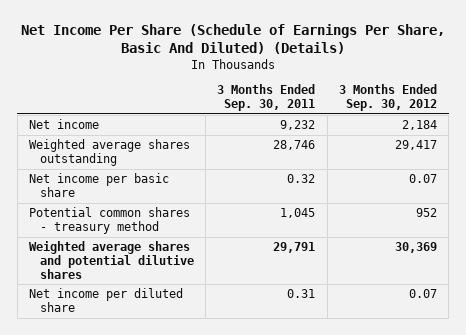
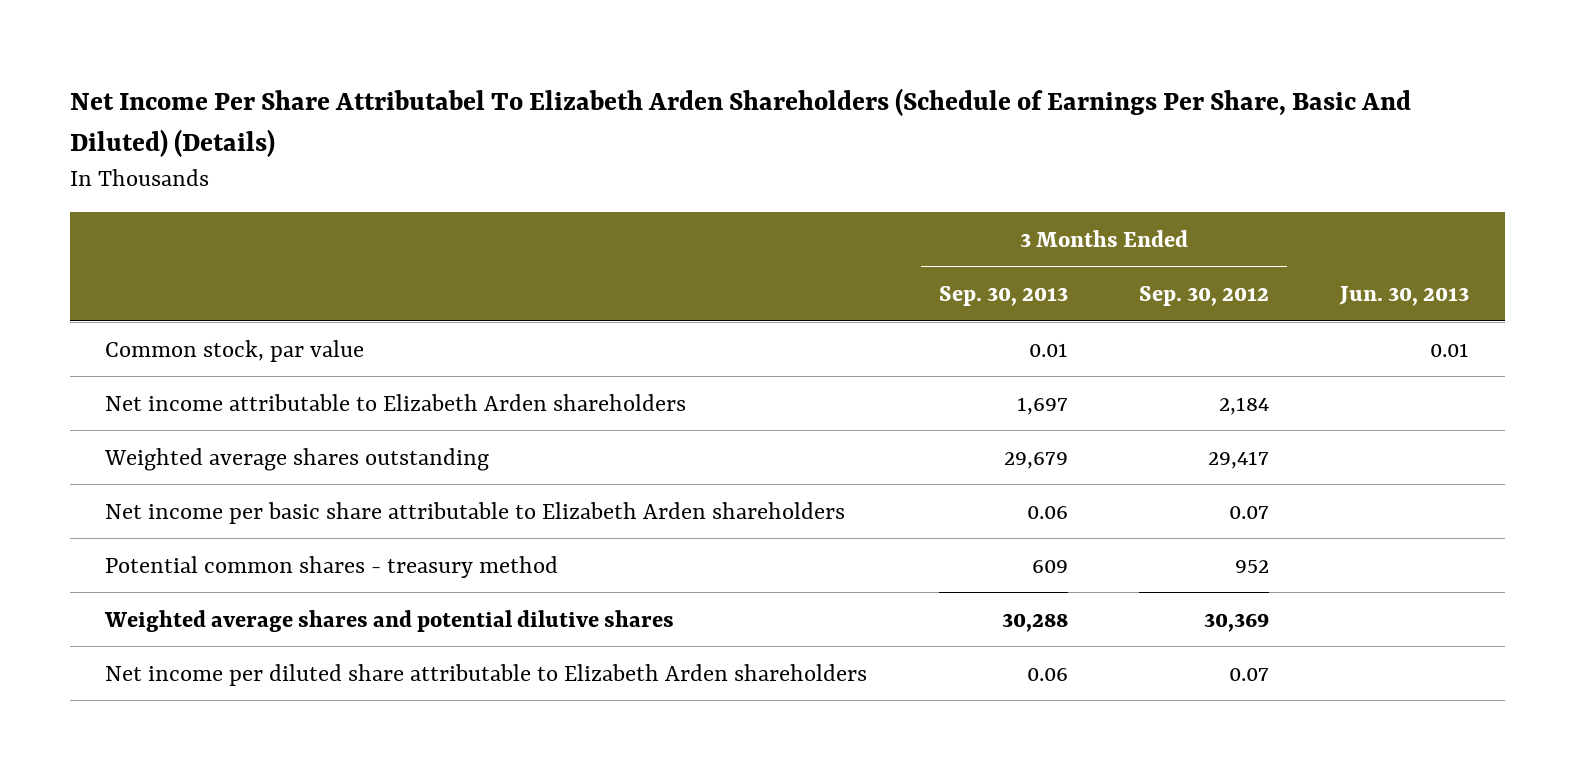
- Net Income Per Share (Schedule of Earnings Per Share, Basic And Diluted) (Details)
+ Net Income Per Share Attributabel To Elizabeth Arden Shareholders (Schedule of Earnings Per Share, Basic And Diluted) (Details)
- | 3 Months Ended Sep. 30, 2011 | 3 Months Ended Sep. 30, 2012
+ | 3 Months Ended Sep. 30, 2013 | 3 Months Ended Sep. 30, 2012 | Jun. 30, 2013
- Net income | 9,232 | 2,184
+ Common stock, par value | 0.01 | | 0.01
+ Net income attributable to Elizabeth Arden shareholders | 1,697 | 2,184 |
- Net income per basic share | 0.32 | 0.07
+ Net income per basic share attributable to Elizabeth Arden shareholders | 0.06 | 0.07 |
- Net income per diluted share | 0.31 | 0.07
+ Net income per diluted share attributable to Elizabeth Arden shareholders | 0.06 | 0.07 |

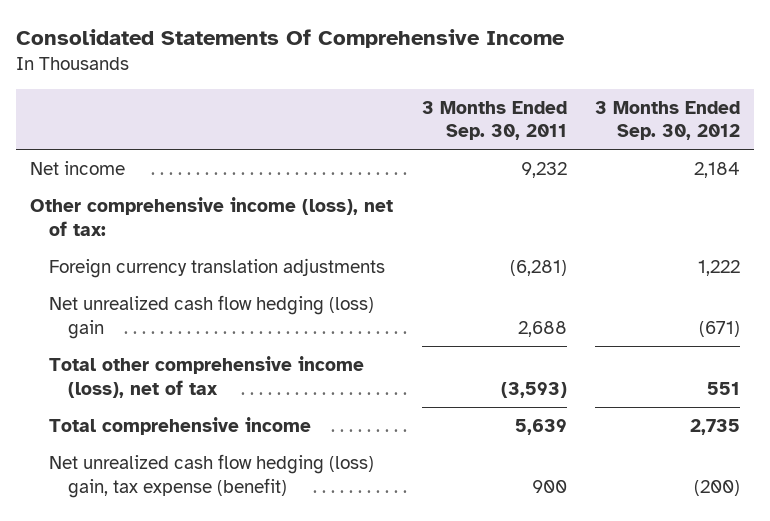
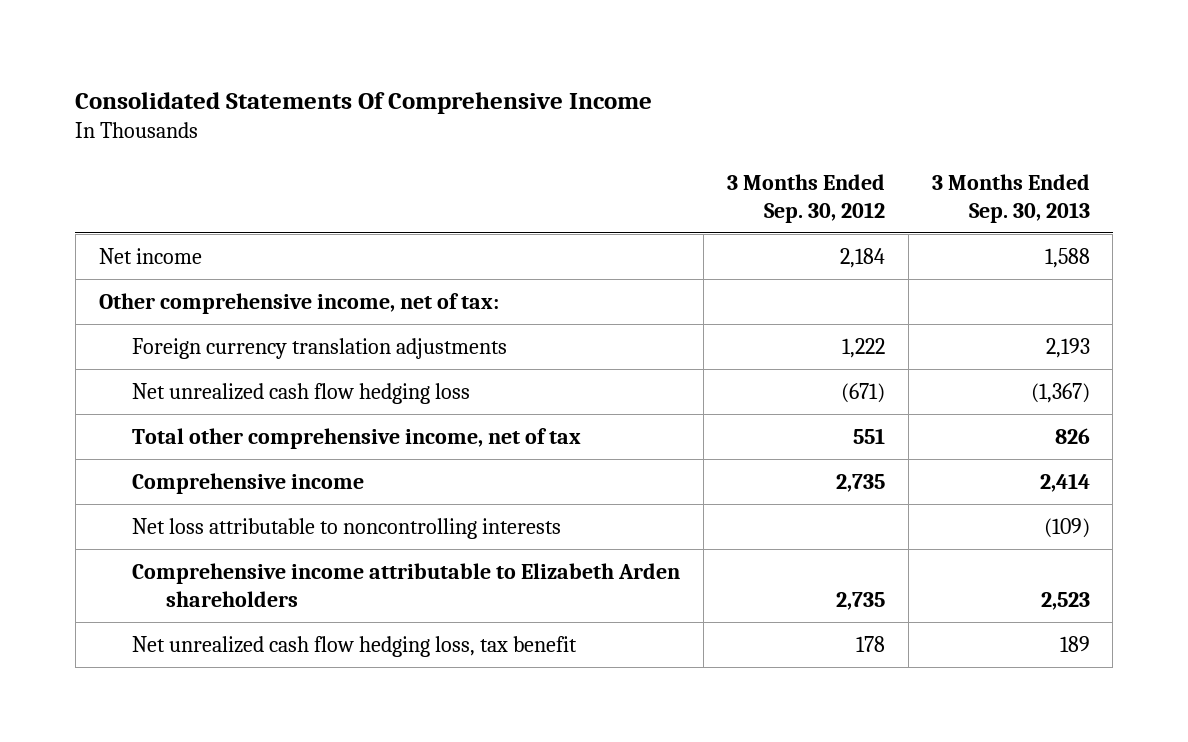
- | 3 Months Ended Sep. 30, 2011 | 3 Months Ended Sep. 30, 2012
+ | 3 Months Ended Sep. 30, 2012 | 3 Months Ended Sep. 30, 2013
- Other comprehensive income (loss), net of tax:
+ Other comprehensive income, net of tax:
- Net unrealized cash flow hedging (loss) gain | 2,688 | (671)
- Total other comprehensive income (loss), net of tax | (3,593) | 551
- Total comprehensive income | 5,639 | 2,735
- Net unrealized cash flow hedging (loss) gain, tax expense (benefit) | 900 | (200)
+ Net unrealized cash flow hedging loss | (671) | (1,367)
+ Total other comprehensive income, net of tax | 551 | 826
+ Comprehensive income | 2,735 | 2,414
+ Net loss attributable to noncontrolling interests | | (109)
+ Comprehensive income attributable to Elizabeth Arden shareholders | 2,735 | 2,523
+ Net unrealized cash flow hedging loss, tax benefit | 178 | 189

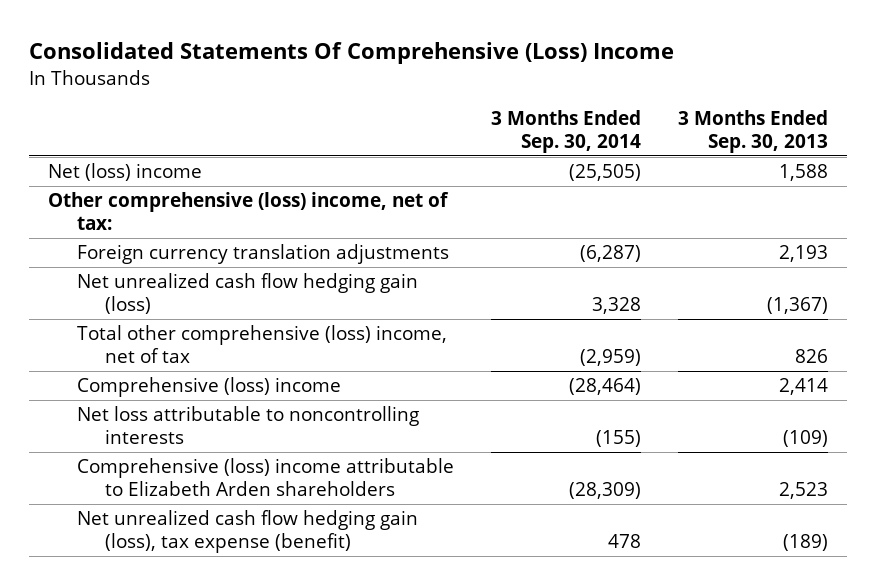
- Consolidated Statements Of Comprehensive Income
+ Consolidated Statements Of Comprehensive (Loss) Income
- | 3 Months Ended Sep. 30, 2012 | 3 Months Ended Sep. 30, 2013
+ | 3 Months Ended Sep. 30, 2014 | 3 Months Ended Sep. 30, 2013
- Net income | 2,184 | 1,588
- Other comprehensive income, net of tax:
+ Net (loss) income | (25,505) | 1,588
+ Other comprehensive (loss) income, net of tax:
- Net unrealized cash flow hedging loss | (671) | (1,367)
- Total other comprehensive income, net of tax | 551 | 826
- Comprehensive income | 2,735 | 2,414
+ Net unrealized cash flow hedging gain (loss) | 3,328 | (1,367)
+ Total other comprehensive (loss) income, net of tax | (2,959) | 826
+ Comprehensive (loss) income | (28,464) | 2,414
- Comprehensive income attributable to Elizabeth Arden shareholders | 2,735 | 2,523
- Net unrealized cash flow hedging loss, tax benefit | 178 | 189
+ Comprehensive (loss) income attributable to Elizabeth Arden shareholders | (28,309) | 2,523
+ Net unrealized cash flow hedging gain (loss), tax expense (benefit) | 478 | (189)

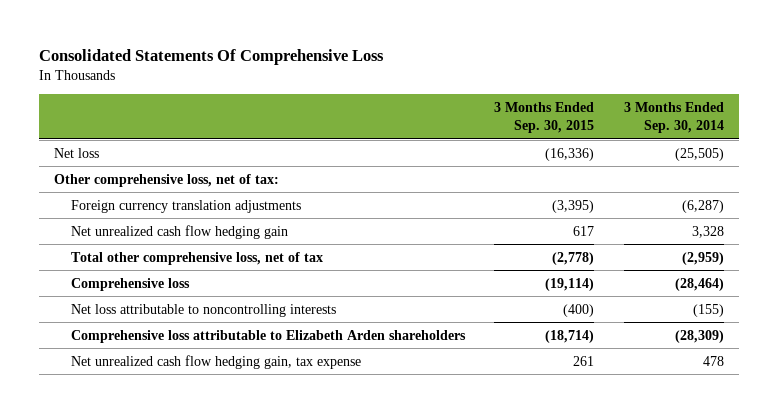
- Consolidated Statements Of Comprehensive (Loss) Income
+ Consolidated Statements Of Comprehensive Loss
- | 3 Months Ended Sep. 30, 2014 | 3 Months Ended Sep. 30, 2013
+ | 3 Months Ended Sep. 30, 2015 | 3 Months Ended Sep. 30, 2014
- Net (loss) income | (25,505) | 1,588
- Other comprehensive (loss) income, net of tax:
+ Net loss | (16,336) | (25,505)
+ Other comprehensive loss, net of tax:
- Net unrealized cash flow hedging gain (loss) | 3,328 | (1,367)
- Total other comprehensive (loss) income, net of tax | (2,959) | 826
- Comprehensive (loss) income | (28,464) | 2,414
+ Net unrealized cash flow hedging gain | 617 | 3,328
+ Total other comprehensive loss, net of tax | (2,778) | (2,959)
+ Comprehensive loss | (19,114) | (28,464)
- Comprehensive (loss) income attributable to Elizabeth Arden shareholders | (28,309) | 2,523
- Net unrealized cash flow hedging gain (loss), tax expense (benefit) | 478 | (189)
+ Comprehensive loss attributable to Elizabeth Arden shareholders | (18,714) | (28,309)
+ Net unrealized cash flow hedging gain, tax expense | 261 | 478

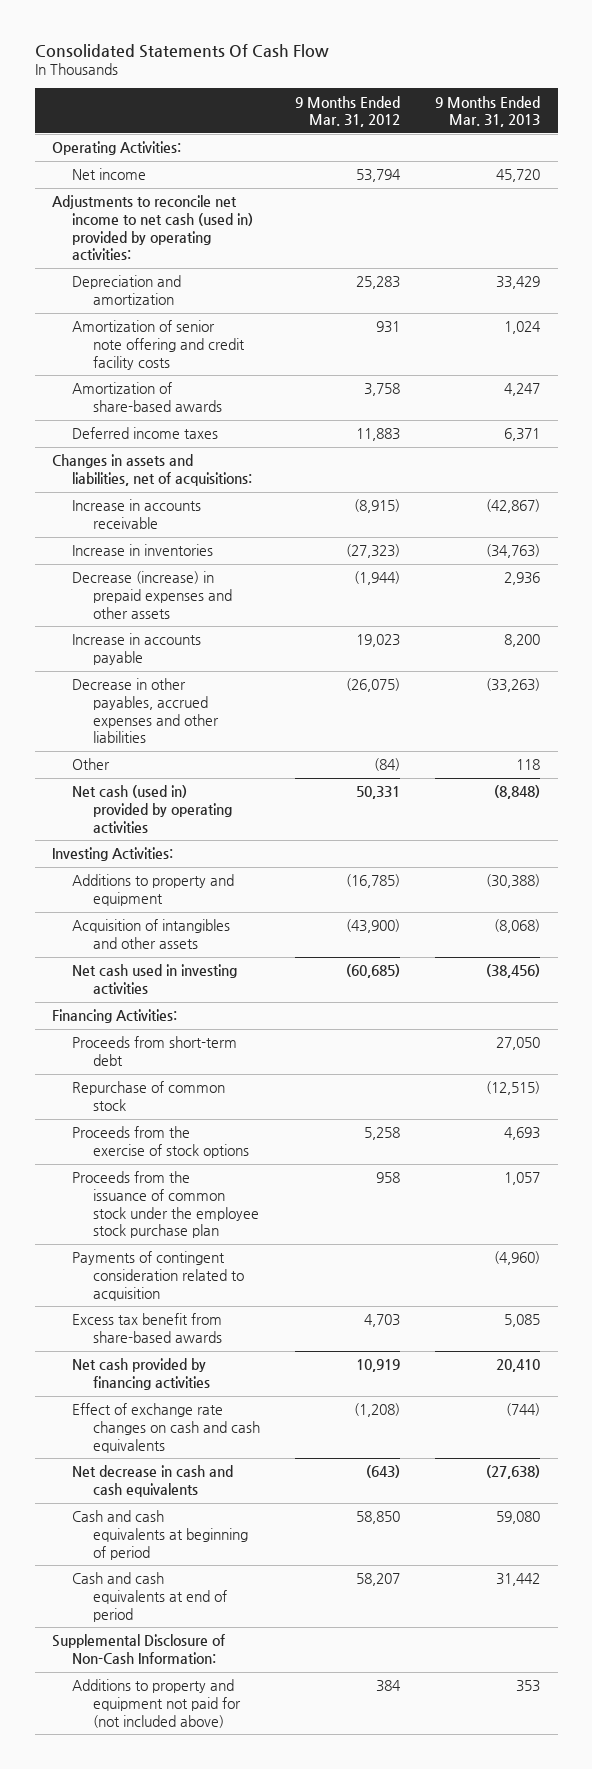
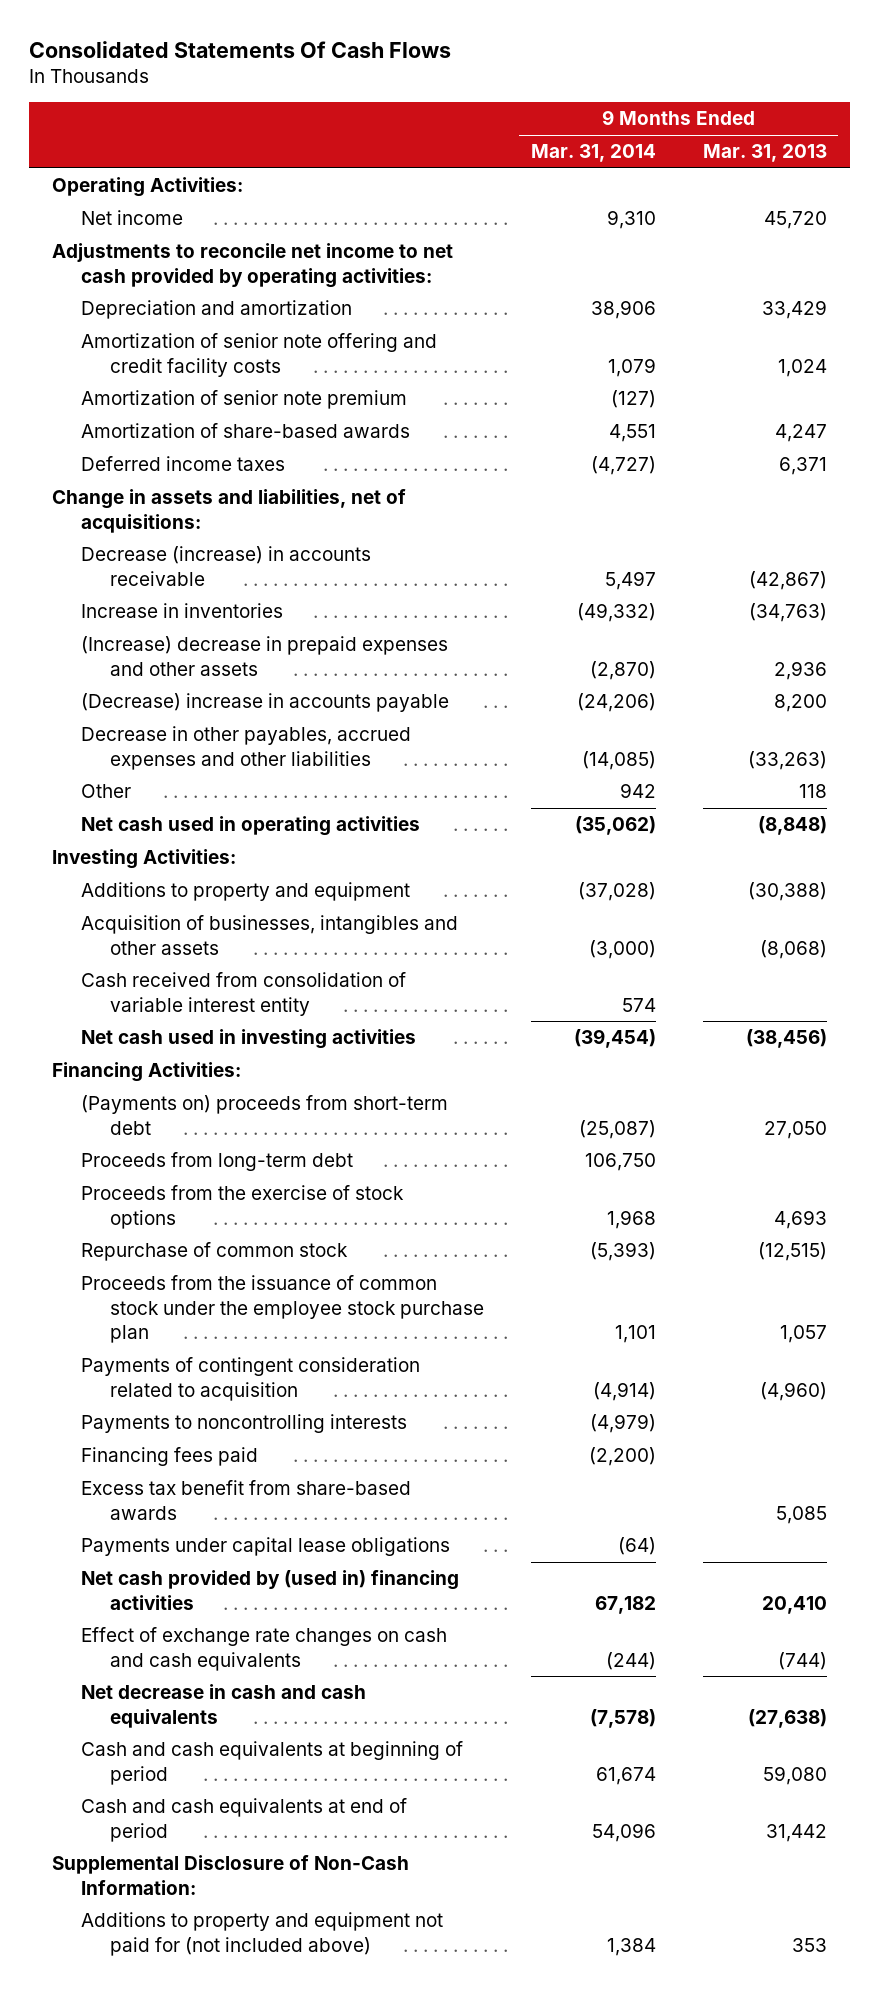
- Consolidated Statements Of Cash Flow
+ Consolidated Statements Of Cash Flows
- | 9 Months Ended Mar. 31, 2012 | 9 Months Ended Mar. 31, 2013
+ | 9 Months Ended Mar. 31, 2014 | 9 Months Ended Mar. 31, 2013
- Adjustments to reconcile net income to net cash (used in) provided by operating activities:
+ Adjustments to reconcile net income to net cash provided by operating activities:
+ Amortization of senior note premium | (127) |
- Changes in assets and liabilities, net of acquisitions:
- Increase in accounts receivable | (8,915) | (42,867)
+ Change in assets and liabilities, net of acquisitions:
+ Decrease (increase) in accounts receivable | 5,497 | (42,867)
- Decrease (increase) in prepaid expenses and other assets | (1,944) | 2,936
- Increase in accounts payable | 19,023 | 8,200
+ (Increase) decrease in prepaid expenses and other assets | (2,870) | 2,936
+ (Decrease) increase in accounts payable | (24,206) | 8,200
- Net cash (used in) provided by operating activities | 50,331 | (8,848)
+ Net cash used in operating activities | (35,062) | (8,848)
- Acquisition of intangibles and other assets | (43,900) | (8,068)
+ Acquisition of businesses, intangibles and other assets | (3,000) | (8,068)
+ Cash received from consolidation of variable interest entity | 574 |
- Proceeds from short-term debt | | 27,050
+ (Payments on) proceeds from short-term debt | (25,087) | 27,050
+ Proceeds from long-term debt | 106,750 |
moved down: Repurchase of common stock | (5,393) | (12,515)
+ Payments to noncontrolling interests | (4,979) |
+ Financing fees paid | (2,200) |
- Net cash provided by financing activities | 10,919 | 20,410
+ Payments under capital lease obligations | (64) |
+ Net cash provided by (used in) financing activities | 67,182 | 20,410

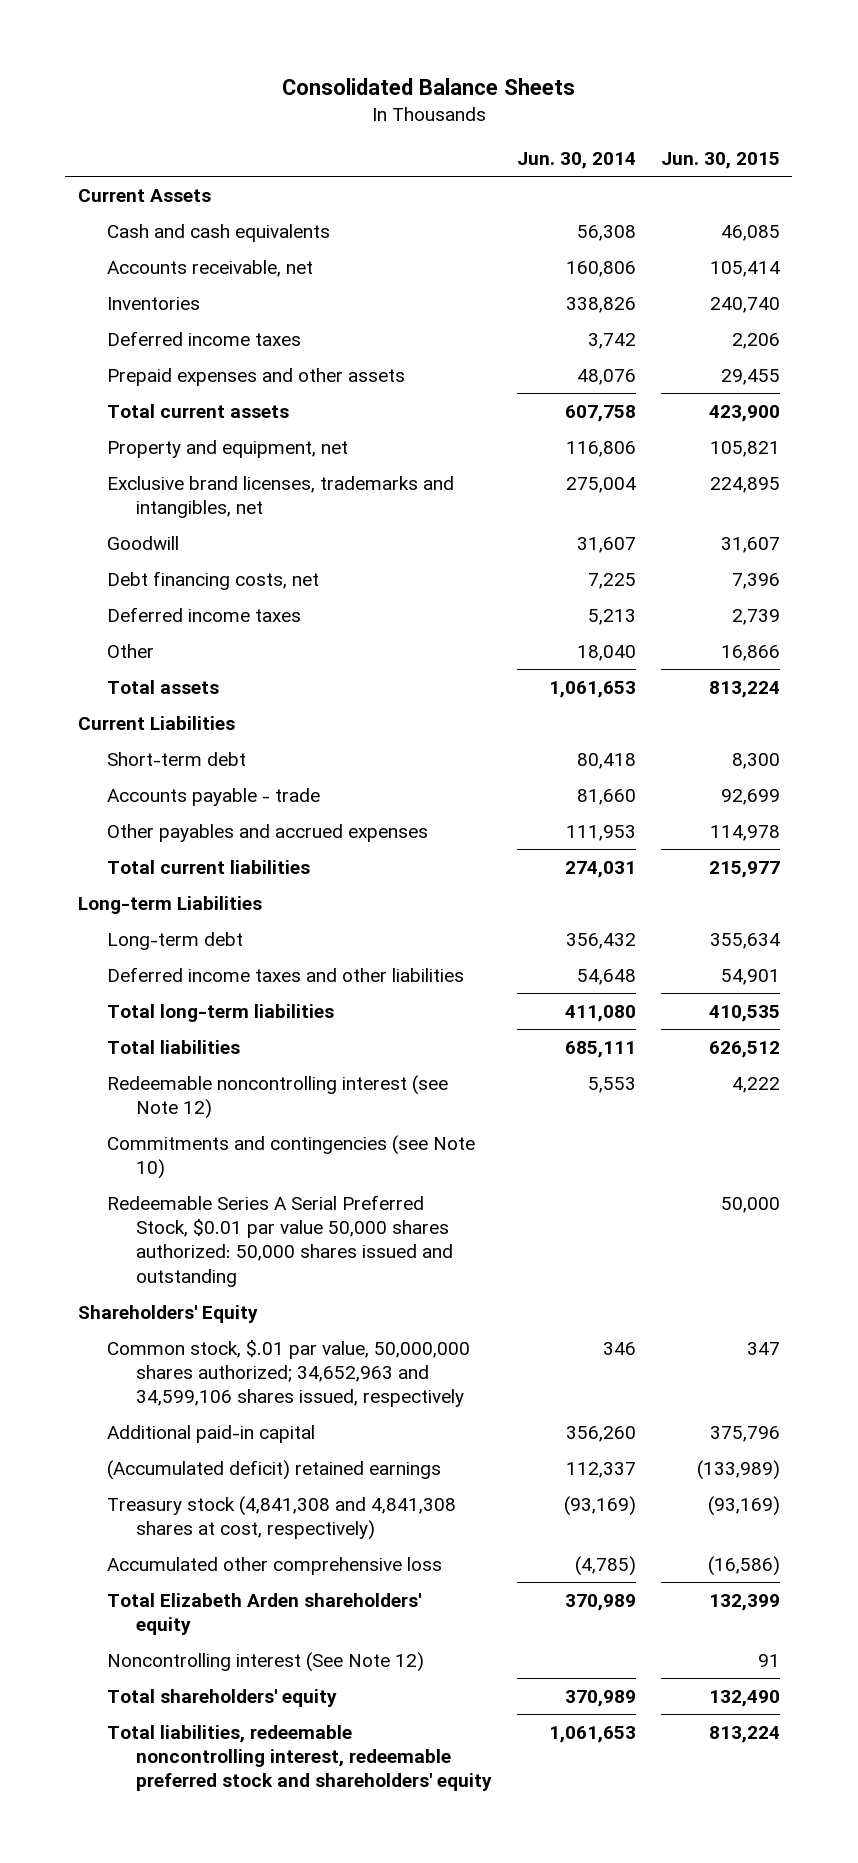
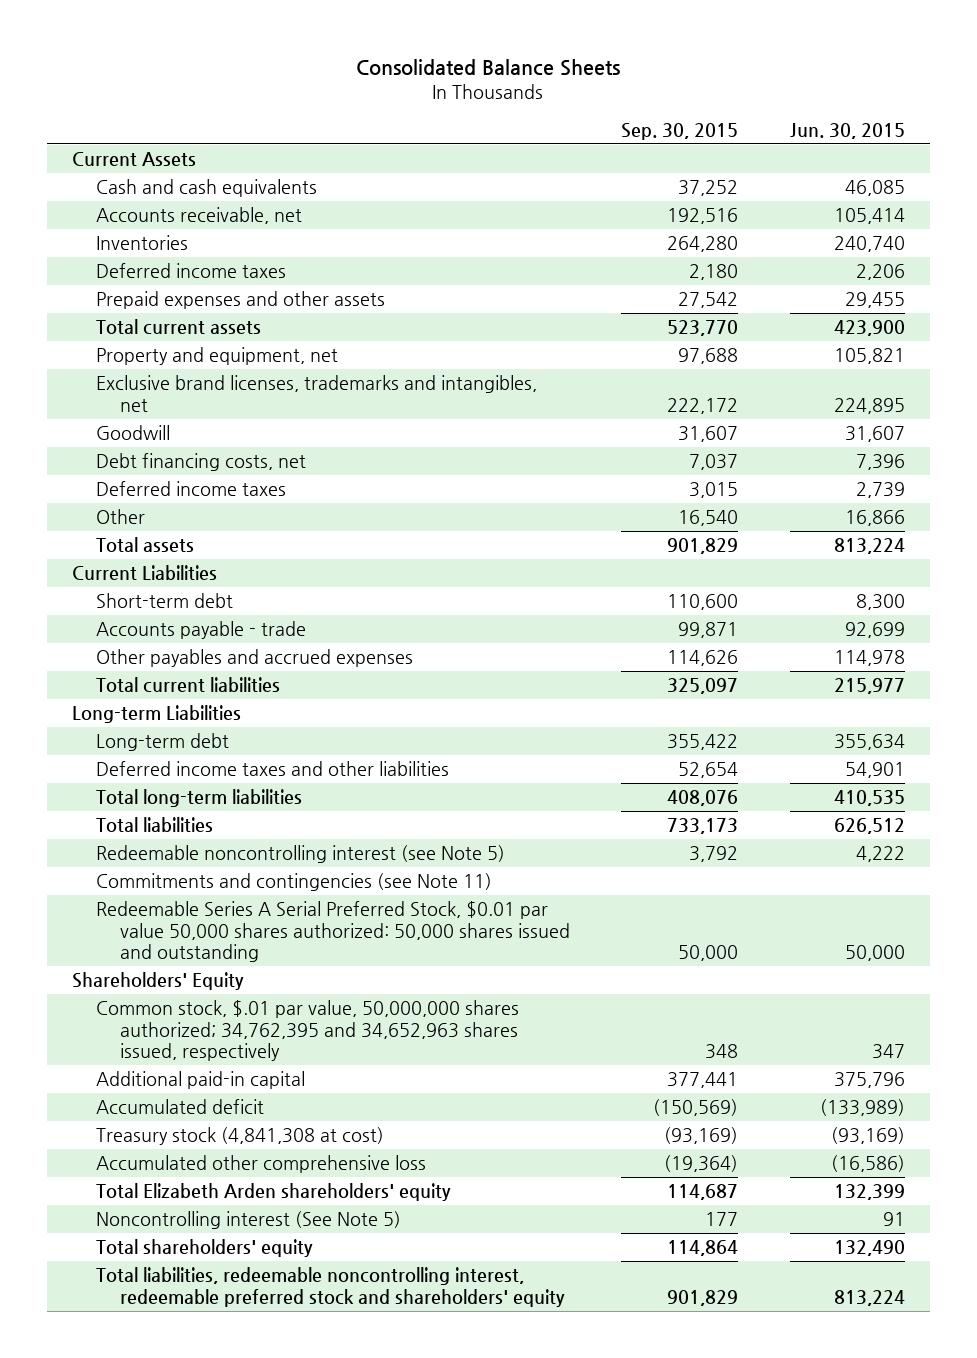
- | Jun. 30, 2014 | Jun. 30, 2015
+ | Sep. 30, 2015 | Jun. 30, 2015
- Redeemable noncontrolling interest (see Note 12) | 5,553 | 4,222
- Commitments and contingencies (see Note 10)
+ Redeemable noncontrolling interest (see Note 5) | 3,792 | 4,222
+ Commitments and contingencies (see Note 11)
- Common stock, $.01 par value, 50,000,000 shares authorized; 34,652,963 and 34,599,106 shares issued, respectively | 346 | 347
+ Common stock, $.01 par value, 50,000,000 shares authorized; 34,762,395 and 34,652,963 shares issued, respectively | 348 | 347
- (Accumulated deficit) retained earnings | 112,337 | (133,989)
- Treasury stock (4,841,308 and 4,841,308 shares at cost, respectively) | (93,169) | (93,169)
+ Accumulated deficit | (150,569) | (133,989)
+ Treasury stock (4,841,308 at cost) | (93,169) | (93,169)
- Noncontrolling interest (See Note 12) | | 91
+ Noncontrolling interest (See Note 5) | 177 | 91

